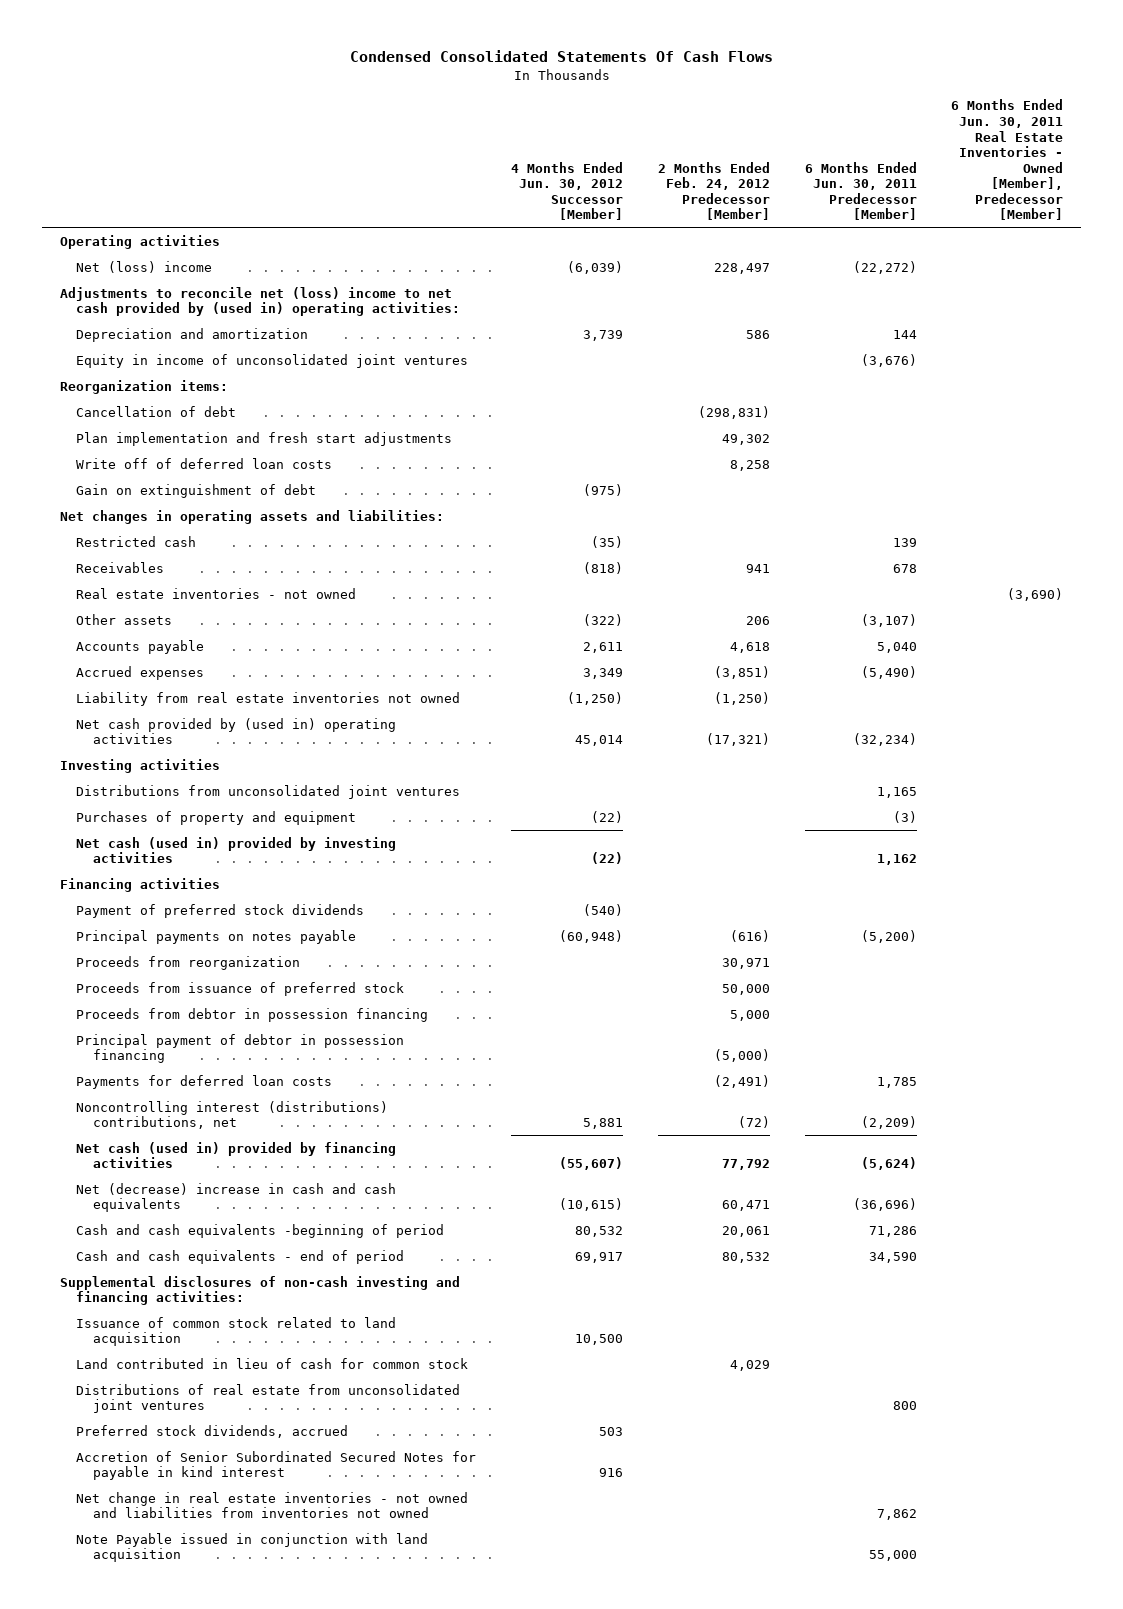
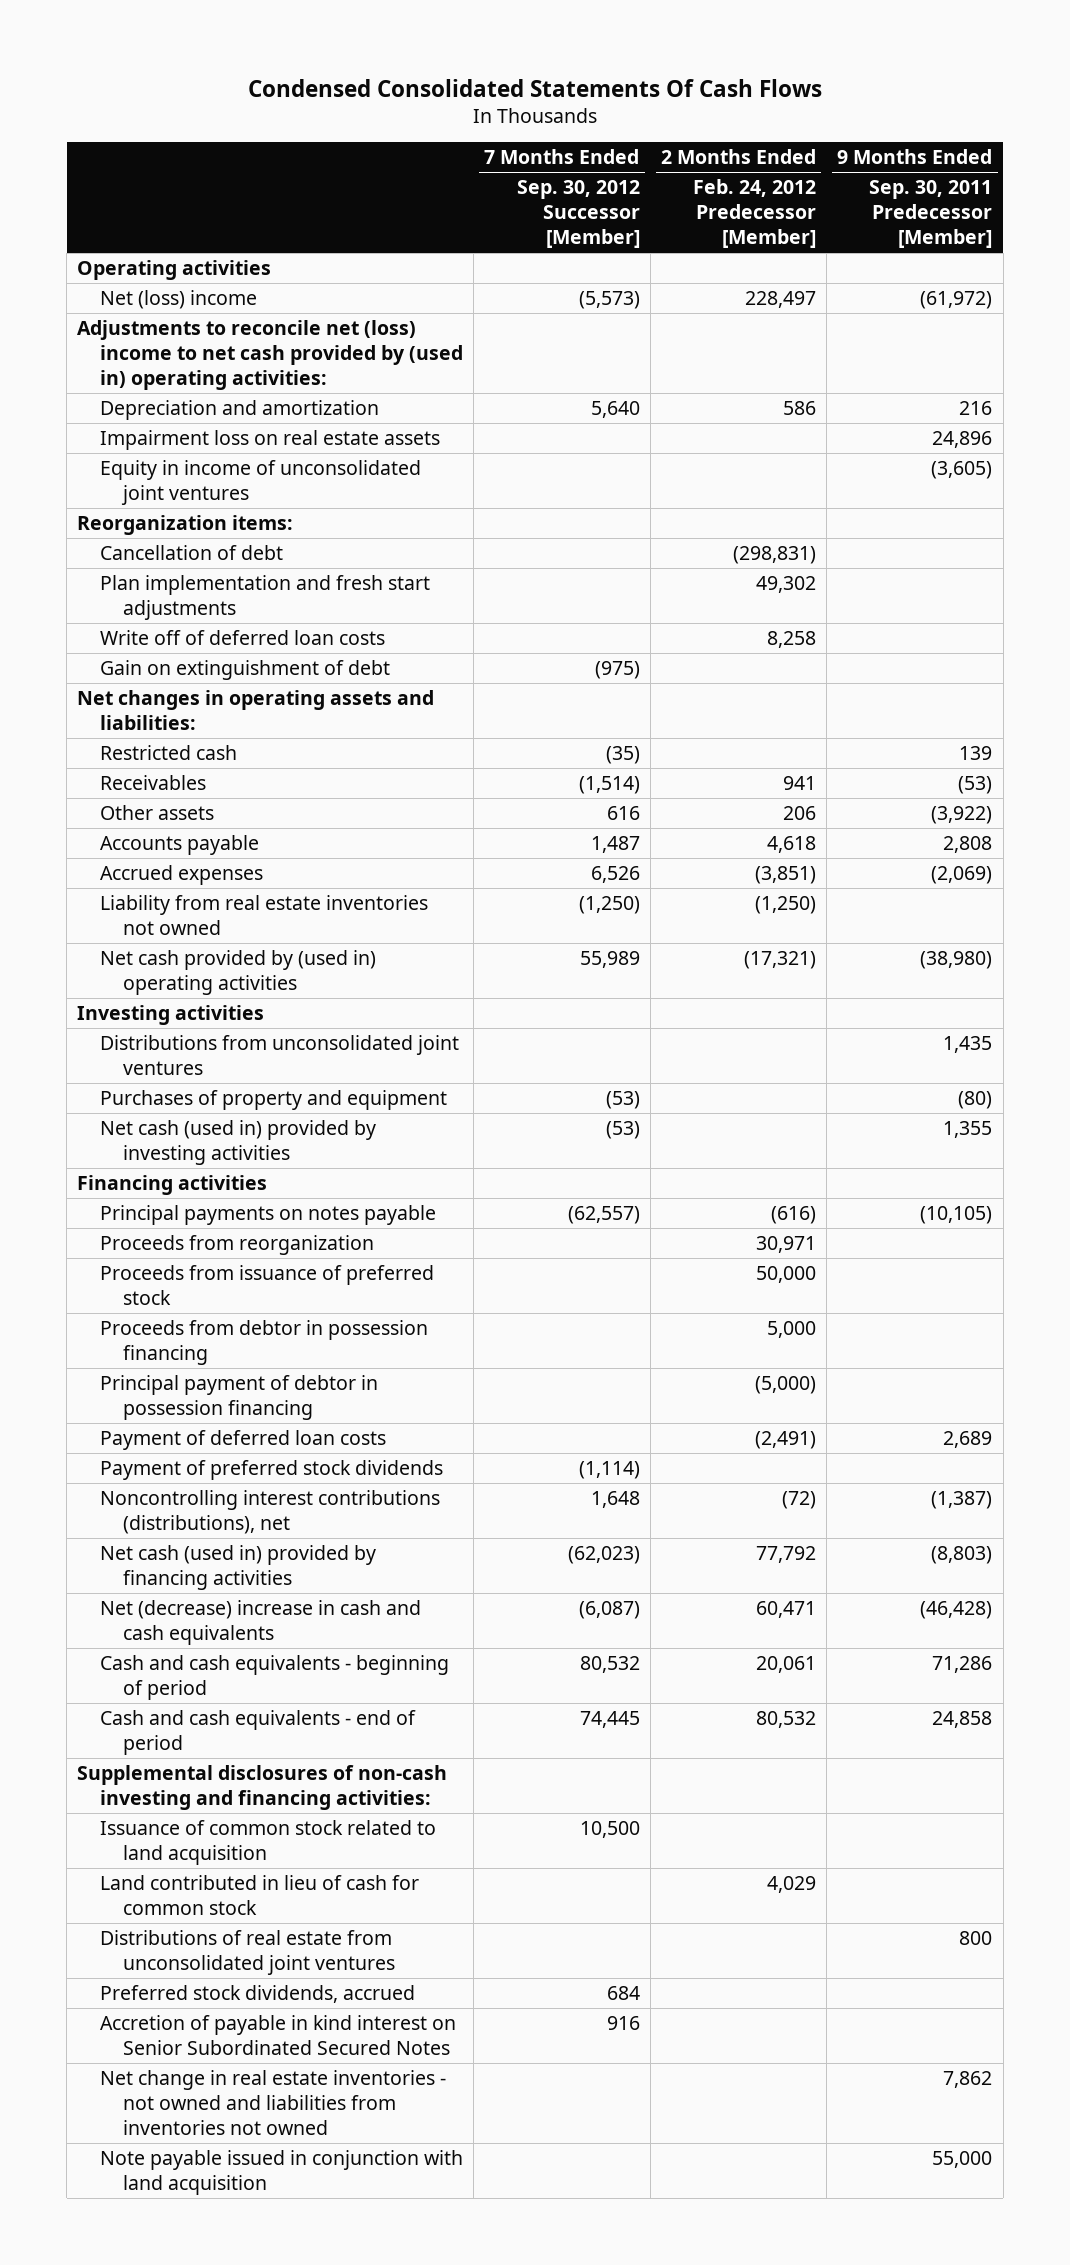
- | 4 Months Ended Jun. 30, 2012 Successor [Member] | 2 Months Ended Feb. 24, 2012 Predecessor [Member] | 6 Months Ended Jun. 30, 2011 Predecessor [Member] | 6 Months Ended Jun. 30, 2011 Real Estate Inventories - Owned [Member], Predecessor [Member]
+ | 7 Months Ended Sep. 30, 2012 Successor [Member] | 2 Months Ended Feb. 24, 2012 Predecessor [Member] | 9 Months Ended Sep. 30, 2011 Predecessor [Member]
+ Impairment loss on real estate assets | | | 24,896
- Real estate inventories - not owned | | | | (3,690)
- Payments for deferred loan costs | | (2,491) | 1,785 |
- Noncontrolling interest (distributions) contributions, net | 5,881 | (72) | (2,209) |
+ Payment of deferred loan costs | | (2,491) | 2,689
moved down: Payment of preferred stock dividends | (1,114) | |
+ Noncontrolling interest contributions (distributions), net | 1,648 | (72) | (1,387)
- Cash and cash equivalents -beginning of period | 80,532 | 20,061 | 71,286 |
+ Cash and cash equivalents - beginning of period | 80,532 | 20,061 | 71,286
- Accretion of Senior Subordinated Secured Notes for payable in kind interest | 916 | | |
+ Accretion of payable in kind interest on Senior Subordinated Secured Notes | 916 | |
- Note Payable issued in conjunction with land acquisition | | | 55,000 |
+ Note payable issued in conjunction with land acquisition | | | 55,000

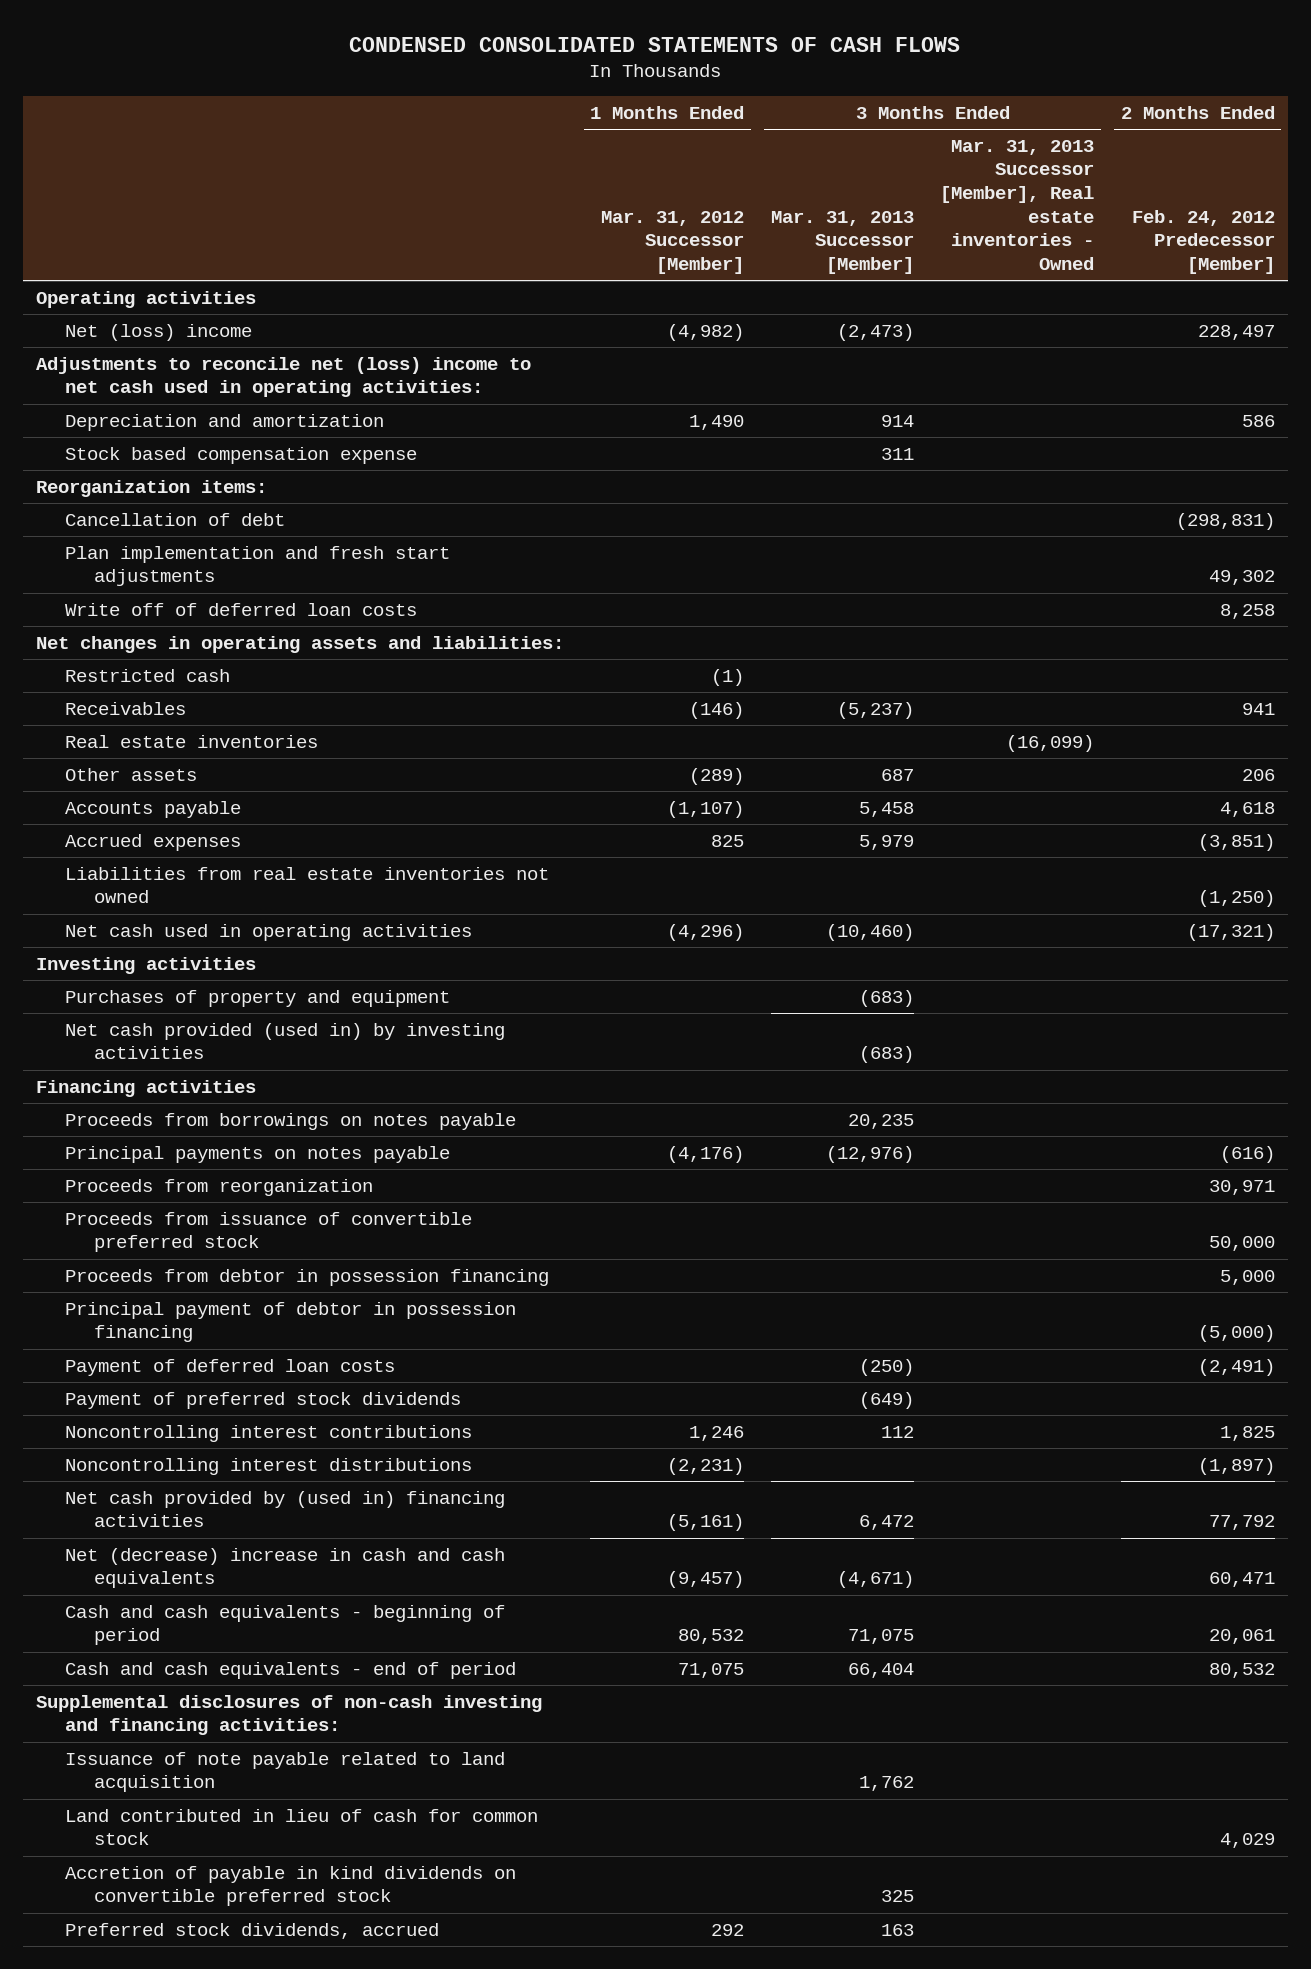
- Condensed Consolidated Statements Of Cash Flows
+ CONDENSED CONSOLIDATED STATEMENTS OF CASH FLOWS
- | 7 Months Ended Sep. 30, 2012 Successor [Member] | 2 Months Ended Feb. 24, 2012 Predecessor [Member] | 9 Months Ended Sep. 30, 2011 Predecessor [Member]
+ | 1 Months Ended Mar. 31, 2012 Successor [Member] | 3 Months Ended Mar. 31, 2013 Successor [Member] | 3 Months Ended Mar. 31, 2013 Successor [Member], Real estate inventories - Owned | 2 Months Ended Feb. 24, 2012 Predecessor [Member]
- Adjustments to reconcile net (loss) income to net cash provided by (used in) operating activities:
+ Adjustments to reconcile net (loss) income to net cash used in operating activities:
- Impairment loss on real estate assets | | | 24,896
- Equity in income of unconsolidated joint ventures | | | (3,605)
+ Stock based compensation expense | | 311 | |
- Gain on extinguishment of debt | (975) | |
+ Real estate inventories | | | (16,099) |
- Liability from real estate inventories not owned | (1,250) | (1,250) |
- Net cash provided by (used in) operating activities | 55,989 | (17,321) | (38,980)
+ Liabilities from real estate inventories not owned | | | | (1,250)
+ Net cash used in operating activities | (4,296) | (10,460) | | (17,321)
- Distributions from unconsolidated joint ventures | | | 1,435
- Net cash (used in) provided by investing activities | (53) | | 1,355
+ Net cash provided (used in) by investing activities | | (683) | |
+ Proceeds from borrowings on notes payable | | 20,235 | |
- Proceeds from issuance of preferred stock | | 50,000 |
+ Proceeds from issuance of convertible preferred stock | | | | 50,000
- Noncontrolling interest contributions (distributions), net | 1,648 | (72) | (1,387)
- Net cash (used in) provided by financing activities | (62,023) | 77,792 | (8,803)
+ Noncontrolling interest contributions | 1,246 | 112 | | 1,825
+ Noncontrolling interest distributions | (2,231) | | | (1,897)
+ Net cash provided by (used in) financing activities | (5,161) | 6,472 | | 77,792
- Issuance of common stock related to land acquisition | 10,500 | |
+ Issuance of note payable related to land acquisition | | 1,762 | |
- Distributions of real estate from unconsolidated joint ventures | | | 800
+ Accretion of payable in kind dividends on convertible preferred stock | | 325 | |
- Accretion of payable in kind interest on Senior Subordinated Secured Notes | 916 | |
- Net change in real estate inventories - not owned and liabilities from inventories not owned | | | 7,862
- Note payable issued in conjunction with land acquisition | | | 55,000

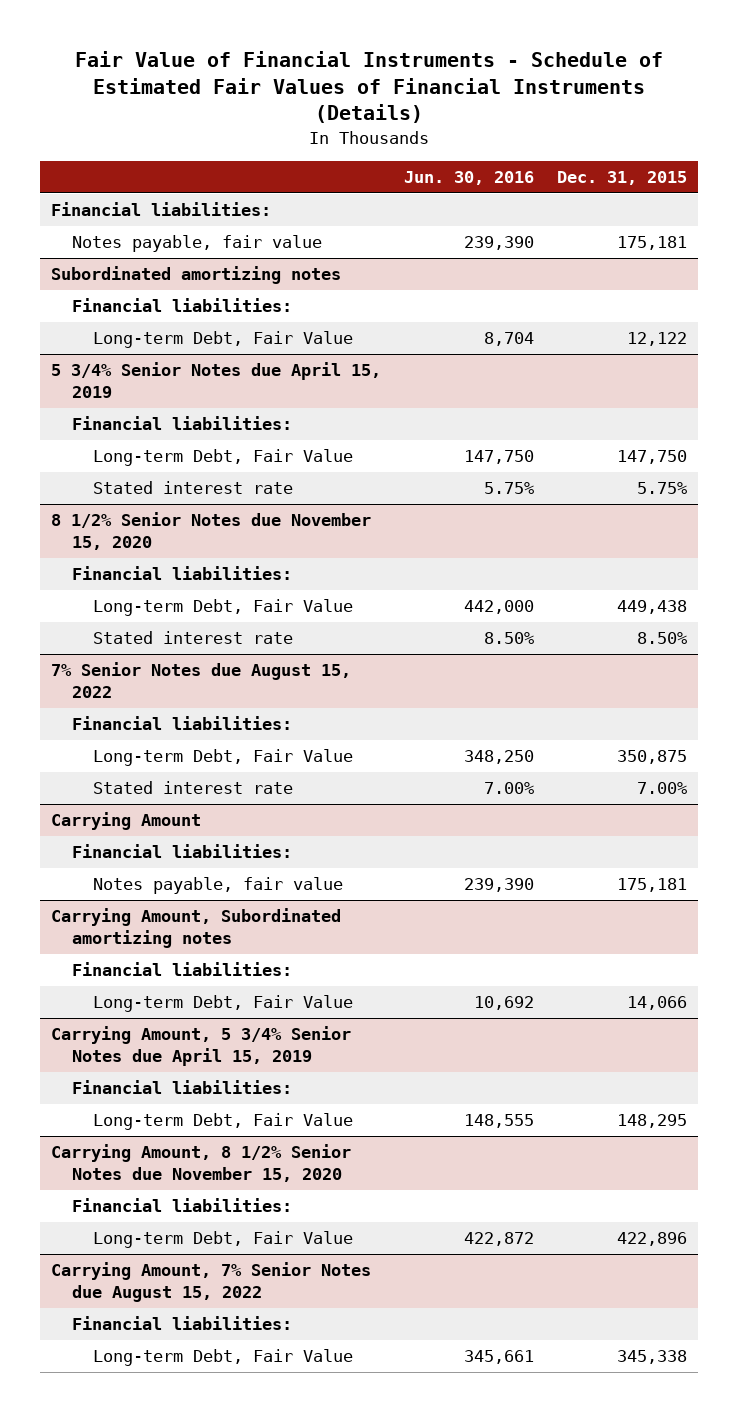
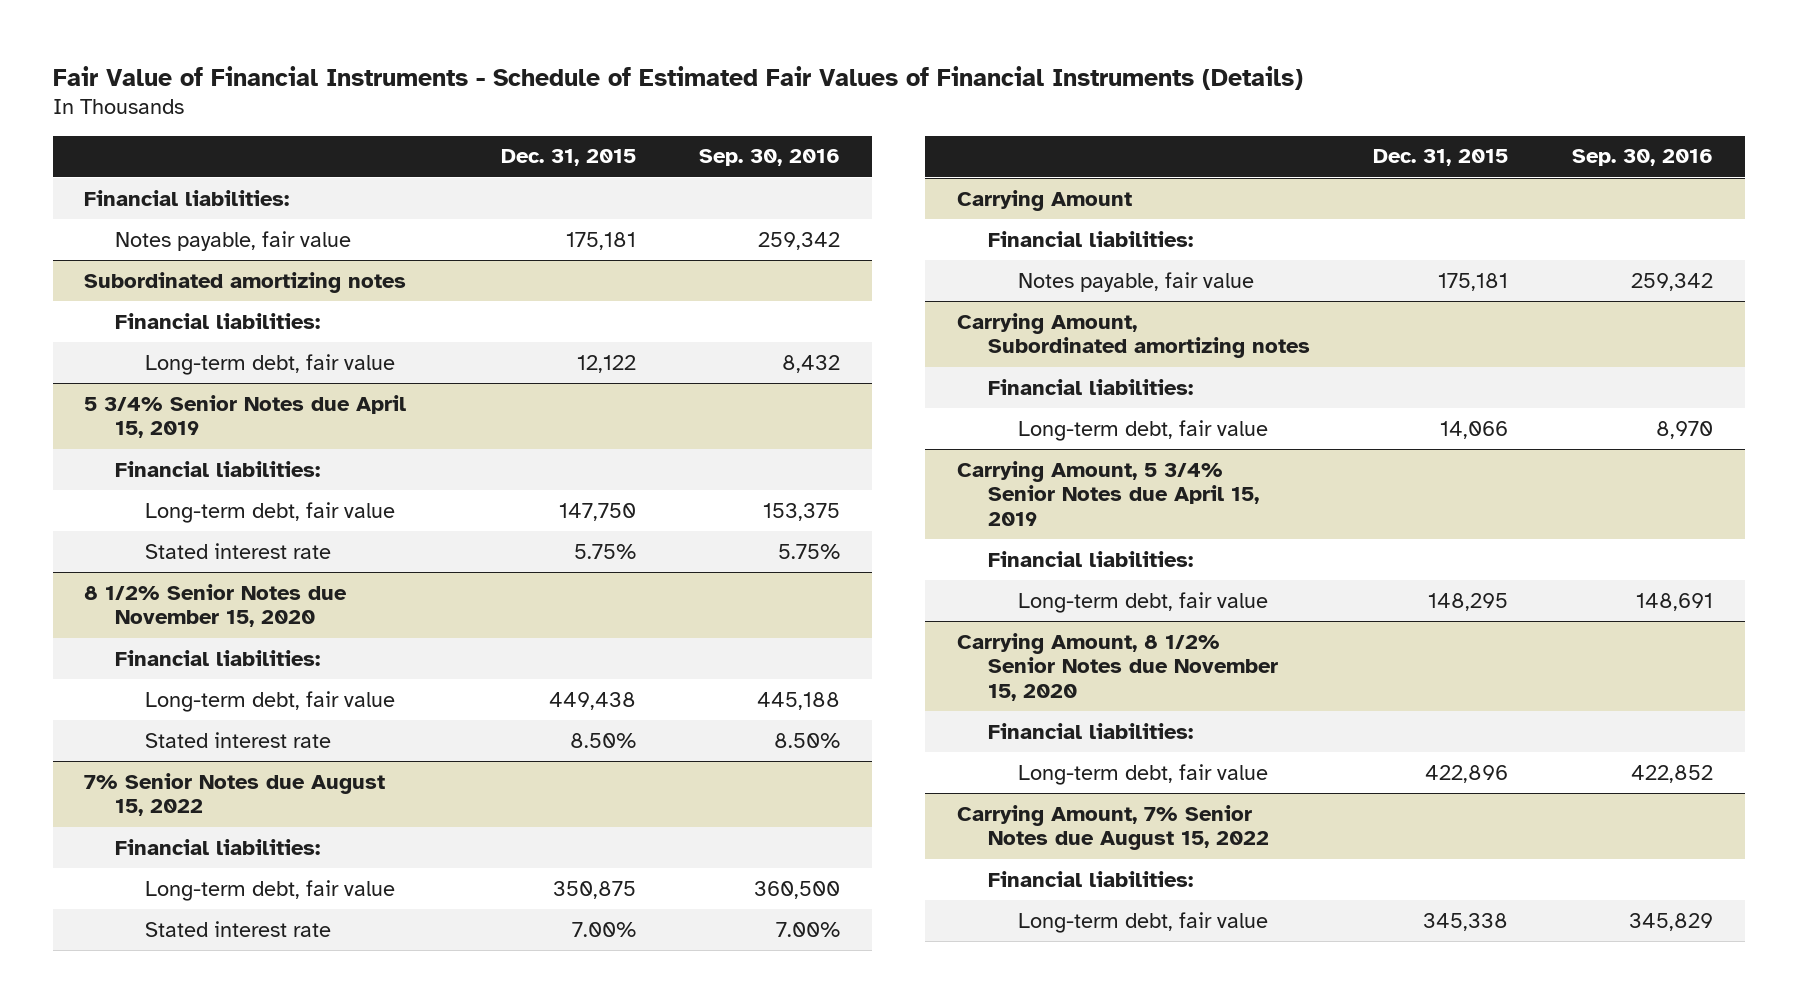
- | Jun. 30, 2016 | Dec. 31, 2015
+ | Dec. 31, 2015 | Sep. 30, 2016
@ Subordinated amortizing notes
- Long-term Debt, Fair Value | 8,704 | 12,122
+ Long-term debt, fair value | 12,122 | 8,432
@ 5 3/4% Senior Notes due April 15, 2019
- Long-term Debt, Fair Value | 147,750 | 147,750
+ Long-term debt, fair value | 147,750 | 153,375
@ 8 1/2% Senior Notes due November 15, 2020
- Long-term Debt, Fair Value | 442,000 | 449,438
+ Long-term debt, fair value | 449,438 | 445,188
@ 7% Senior Notes due August 15, 2022
- Long-term Debt, Fair Value | 348,250 | 350,875
+ Long-term debt, fair value | 350,875 | 360,500
@ Carrying Amount, Subordinated amortizing notes
- Long-term Debt, Fair Value | 10,692 | 14,066
+ Long-term debt, fair value | 14,066 | 8,970
@ Carrying Amount, 5 3/4% Senior Notes due April 15, 2019
- Long-term Debt, Fair Value | 148,555 | 148,295
+ Long-term debt, fair value | 148,295 | 148,691
@ Carrying Amount, 8 1/2% Senior Notes due November 15, 2020
- Long-term Debt, Fair Value | 422,872 | 422,896
+ Long-term debt, fair value | 422,896 | 422,852
@ Carrying Amount, 7% Senior Notes due August 15, 2022
- Long-term Debt, Fair Value | 345,661 | 345,338
+ Long-term debt, fair value | 345,338 | 345,829

